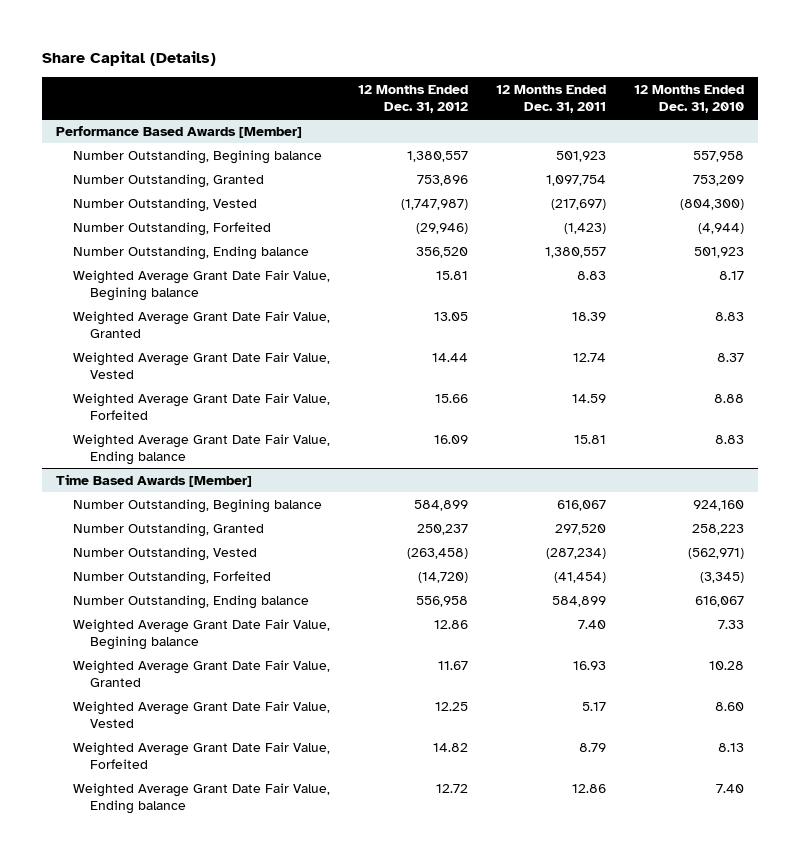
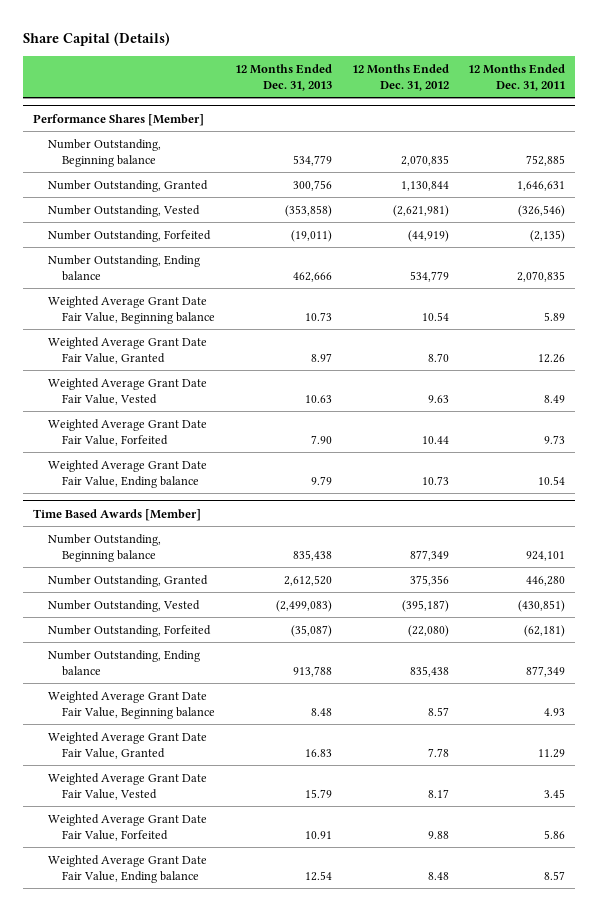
- | 12 Months Ended Dec. 31, 2012 | 12 Months Ended Dec. 31, 2011 | 12 Months Ended Dec. 31, 2010
+ | 12 Months Ended Dec. 31, 2013 | 12 Months Ended Dec. 31, 2012 | 12 Months Ended Dec. 31, 2011
- Performance Based Awards [Member]
- Number Outstanding, Begining balance | 1,380,557 | 501,923 | 557,958
- Number Outstanding, Granted | 753,896 | 1,097,754 | 753,209
- Number Outstanding, Vested | (1,747,987) | (217,697) | (804,300)
- Number Outstanding, Forfeited | (29,946) | (1,423) | (4,944)
- Number Outstanding, Ending balance | 356,520 | 1,380,557 | 501,923
- Weighted Average Grant Date Fair Value, Begining balance | 15.81 | 8.83 | 8.17
- Weighted Average Grant Date Fair Value, Granted | 13.05 | 18.39 | 8.83
- Weighted Average Grant Date Fair Value, Vested | 14.44 | 12.74 | 8.37
- Weighted Average Grant Date Fair Value, Forfeited | 15.66 | 14.59 | 8.88
- Weighted Average Grant Date Fair Value, Ending balance | 16.09 | 15.81 | 8.83
+ Performance Shares [Member]
+ Number Outstanding, Beginning balance | 534,779 | 2,070,835 | 752,885
+ Number Outstanding, Granted | 300,756 | 1,130,844 | 1,646,631
+ Number Outstanding, Vested | (353,858) | (2,621,981) | (326,546)
+ Number Outstanding, Forfeited | (19,011) | (44,919) | (2,135)
+ Number Outstanding, Ending balance | 462,666 | 534,779 | 2,070,835
+ Weighted Average Grant Date Fair Value, Beginning balance | 10.73 | 10.54 | 5.89
+ Weighted Average Grant Date Fair Value, Granted | 8.97 | 8.70 | 12.26
+ Weighted Average Grant Date Fair Value, Vested | 10.63 | 9.63 | 8.49
+ Weighted Average Grant Date Fair Value, Forfeited | 7.90 | 10.44 | 9.73
+ Weighted Average Grant Date Fair Value, Ending balance | 9.79 | 10.73 | 10.54
@ Time Based Awards [Member]
- Number Outstanding, Begining balance | 584,899 | 616,067 | 924,160
- Number Outstanding, Granted | 250,237 | 297,520 | 258,223
- Number Outstanding, Vested | (263,458) | (287,234) | (562,971)
- Number Outstanding, Forfeited | (14,720) | (41,454) | (3,345)
- Number Outstanding, Ending balance | 556,958 | 584,899 | 616,067
- Weighted Average Grant Date Fair Value, Begining balance | 12.86 | 7.40 | 7.33
- Weighted Average Grant Date Fair Value, Granted | 11.67 | 16.93 | 10.28
- Weighted Average Grant Date Fair Value, Vested | 12.25 | 5.17 | 8.60
- Weighted Average Grant Date Fair Value, Forfeited | 14.82 | 8.79 | 8.13
- Weighted Average Grant Date Fair Value, Ending balance | 12.72 | 12.86 | 7.40
+ Number Outstanding, Beginning balance | 835,438 | 877,349 | 924,101
+ Number Outstanding, Granted | 2,612,520 | 375,356 | 446,280
+ Number Outstanding, Vested | (2,499,083) | (395,187) | (430,851)
+ Number Outstanding, Forfeited | (35,087) | (22,080) | (62,181)
+ Number Outstanding, Ending balance | 913,788 | 835,438 | 877,349
+ Weighted Average Grant Date Fair Value, Beginning balance | 8.48 | 8.57 | 4.93
+ Weighted Average Grant Date Fair Value, Granted | 16.83 | 7.78 | 11.29
+ Weighted Average Grant Date Fair Value, Vested | 15.79 | 8.17 | 3.45
+ Weighted Average Grant Date Fair Value, Forfeited | 10.91 | 9.88 | 5.86
+ Weighted Average Grant Date Fair Value, Ending balance | 12.54 | 8.48 | 8.57

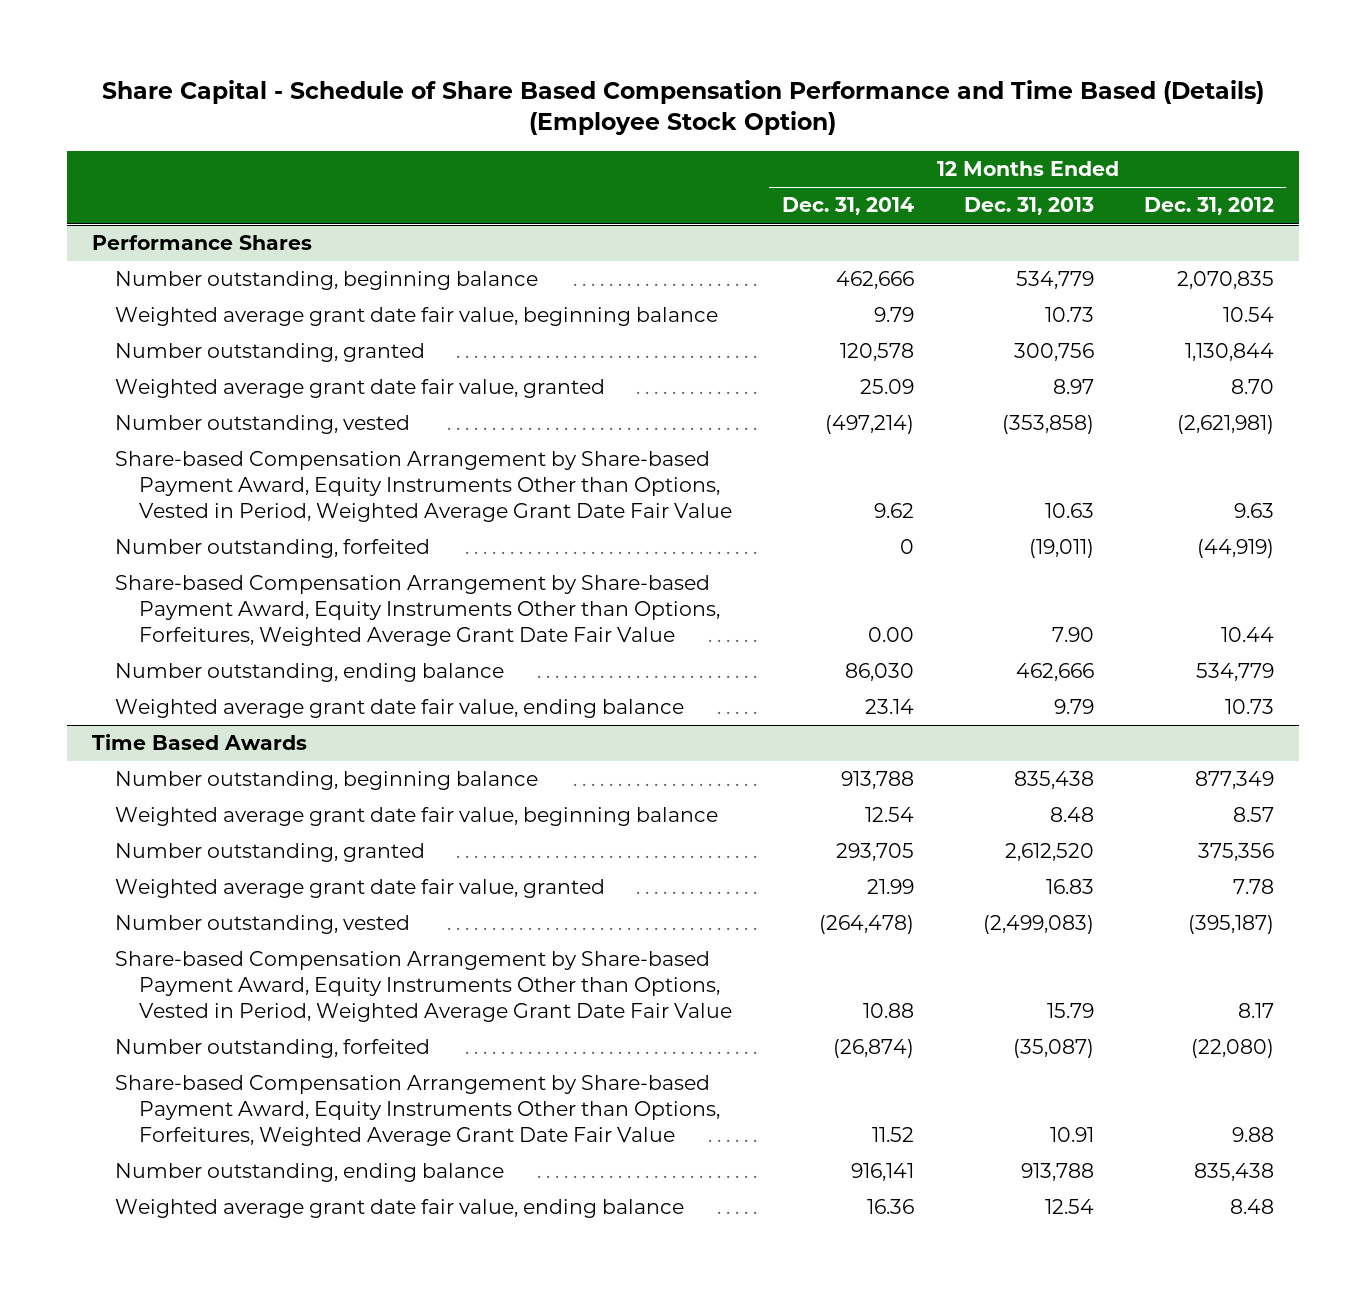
- Share Capital (Details)
+ Share Capital - Schedule of Share Based Compensation Performance and Time Based (Details) (Employee Stock Option)
- | 12 Months Ended Dec. 31, 2013 | 12 Months Ended Dec. 31, 2012 | 12 Months Ended Dec. 31, 2011
+ | 12 Months Ended Dec. 31, 2014 | 12 Months Ended Dec. 31, 2013 | 12 Months Ended Dec. 31, 2012
- Performance Shares [Member]
- Number Outstanding, Beginning balance | 534,779 | 2,070,835 | 752,885
- Number Outstanding, Granted | 300,756 | 1,130,844 | 1,646,631
- Number Outstanding, Vested | (353,858) | (2,621,981) | (326,546)
- Number Outstanding, Forfeited | (19,011) | (44,919) | (2,135)
- Number Outstanding, Ending balance | 462,666 | 534,779 | 2,070,835
- Weighted Average Grant Date Fair Value, Beginning balance | 10.73 | 10.54 | 5.89
- Weighted Average Grant Date Fair Value, Granted | 8.97 | 8.70 | 12.26
- Weighted Average Grant Date Fair Value, Vested | 10.63 | 9.63 | 8.49
- Weighted Average Grant Date Fair Value, Forfeited | 7.90 | 10.44 | 9.73
- Weighted Average Grant Date Fair Value, Ending balance | 9.79 | 10.73 | 10.54
- Time Based Awards [Member]
- Number Outstanding, Beginning balance | 835,438 | 877,349 | 924,101
- Number Outstanding, Granted | 2,612,520 | 375,356 | 446,280
- Number Outstanding, Vested | (2,499,083) | (395,187) | (430,851)
- Number Outstanding, Forfeited | (35,087) | (22,080) | (62,181)
- Number Outstanding, Ending balance | 913,788 | 835,438 | 877,349
- Weighted Average Grant Date Fair Value, Beginning balance | 8.48 | 8.57 | 4.93
- Weighted Average Grant Date Fair Value, Granted | 16.83 | 7.78 | 11.29
- Weighted Average Grant Date Fair Value, Vested | 15.79 | 8.17 | 3.45
- Weighted Average Grant Date Fair Value, Forfeited | 10.91 | 9.88 | 5.86
- Weighted Average Grant Date Fair Value, Ending balance | 12.54 | 8.48 | 8.57
+ Performance Shares
+ Number outstanding, beginning balance | 462,666 | 534,779 | 2,070,835
+ Weighted average grant date fair value, beginning balance | 9.79 | 10.73 | 10.54
+ Number outstanding, granted | 120,578 | 300,756 | 1,130,844
+ Weighted average grant date fair value, granted | 25.09 | 8.97 | 8.70
+ Number outstanding, vested | (497,214) | (353,858) | (2,621,981)
+ Share-based Compensation Arrangement by Share-based Payment Award, Equity Instruments Other than Options, Vested in Period, Weighted Average Grant Date Fair Value | 9.62 | 10.63 | 9.63
+ Number outstanding, forfeited | 0 | (19,011) | (44,919)
+ Share-based Compensation Arrangement by Share-based Payment Award, Equity Instruments Other than Options, Forfeitures, Weighted Average Grant Date Fair Value | 0.00 | 7.90 | 10.44
+ Number outstanding, ending balance | 86,030 | 462,666 | 534,779
+ Weighted average grant date fair value, ending balance | 23.14 | 9.79 | 10.73
+ Time Based Awards
+ Number outstanding, beginning balance | 913,788 | 835,438 | 877,349
+ Weighted average grant date fair value, beginning balance | 12.54 | 8.48 | 8.57
+ Number outstanding, granted | 293,705 | 2,612,520 | 375,356
+ Weighted average grant date fair value, granted | 21.99 | 16.83 | 7.78
+ Number outstanding, vested | (264,478) | (2,499,083) | (395,187)
+ Share-based Compensation Arrangement by Share-based Payment Award, Equity Instruments Other than Options, Vested in Period, Weighted Average Grant Date Fair Value | 10.88 | 15.79 | 8.17
+ Number outstanding, forfeited | (26,874) | (35,087) | (22,080)
+ Share-based Compensation Arrangement by Share-based Payment Award, Equity Instruments Other than Options, Forfeitures, Weighted Average Grant Date Fair Value | 11.52 | 10.91 | 9.88
+ Number outstanding, ending balance | 916,141 | 913,788 | 835,438
+ Weighted average grant date fair value, ending balance | 16.36 | 12.54 | 8.48

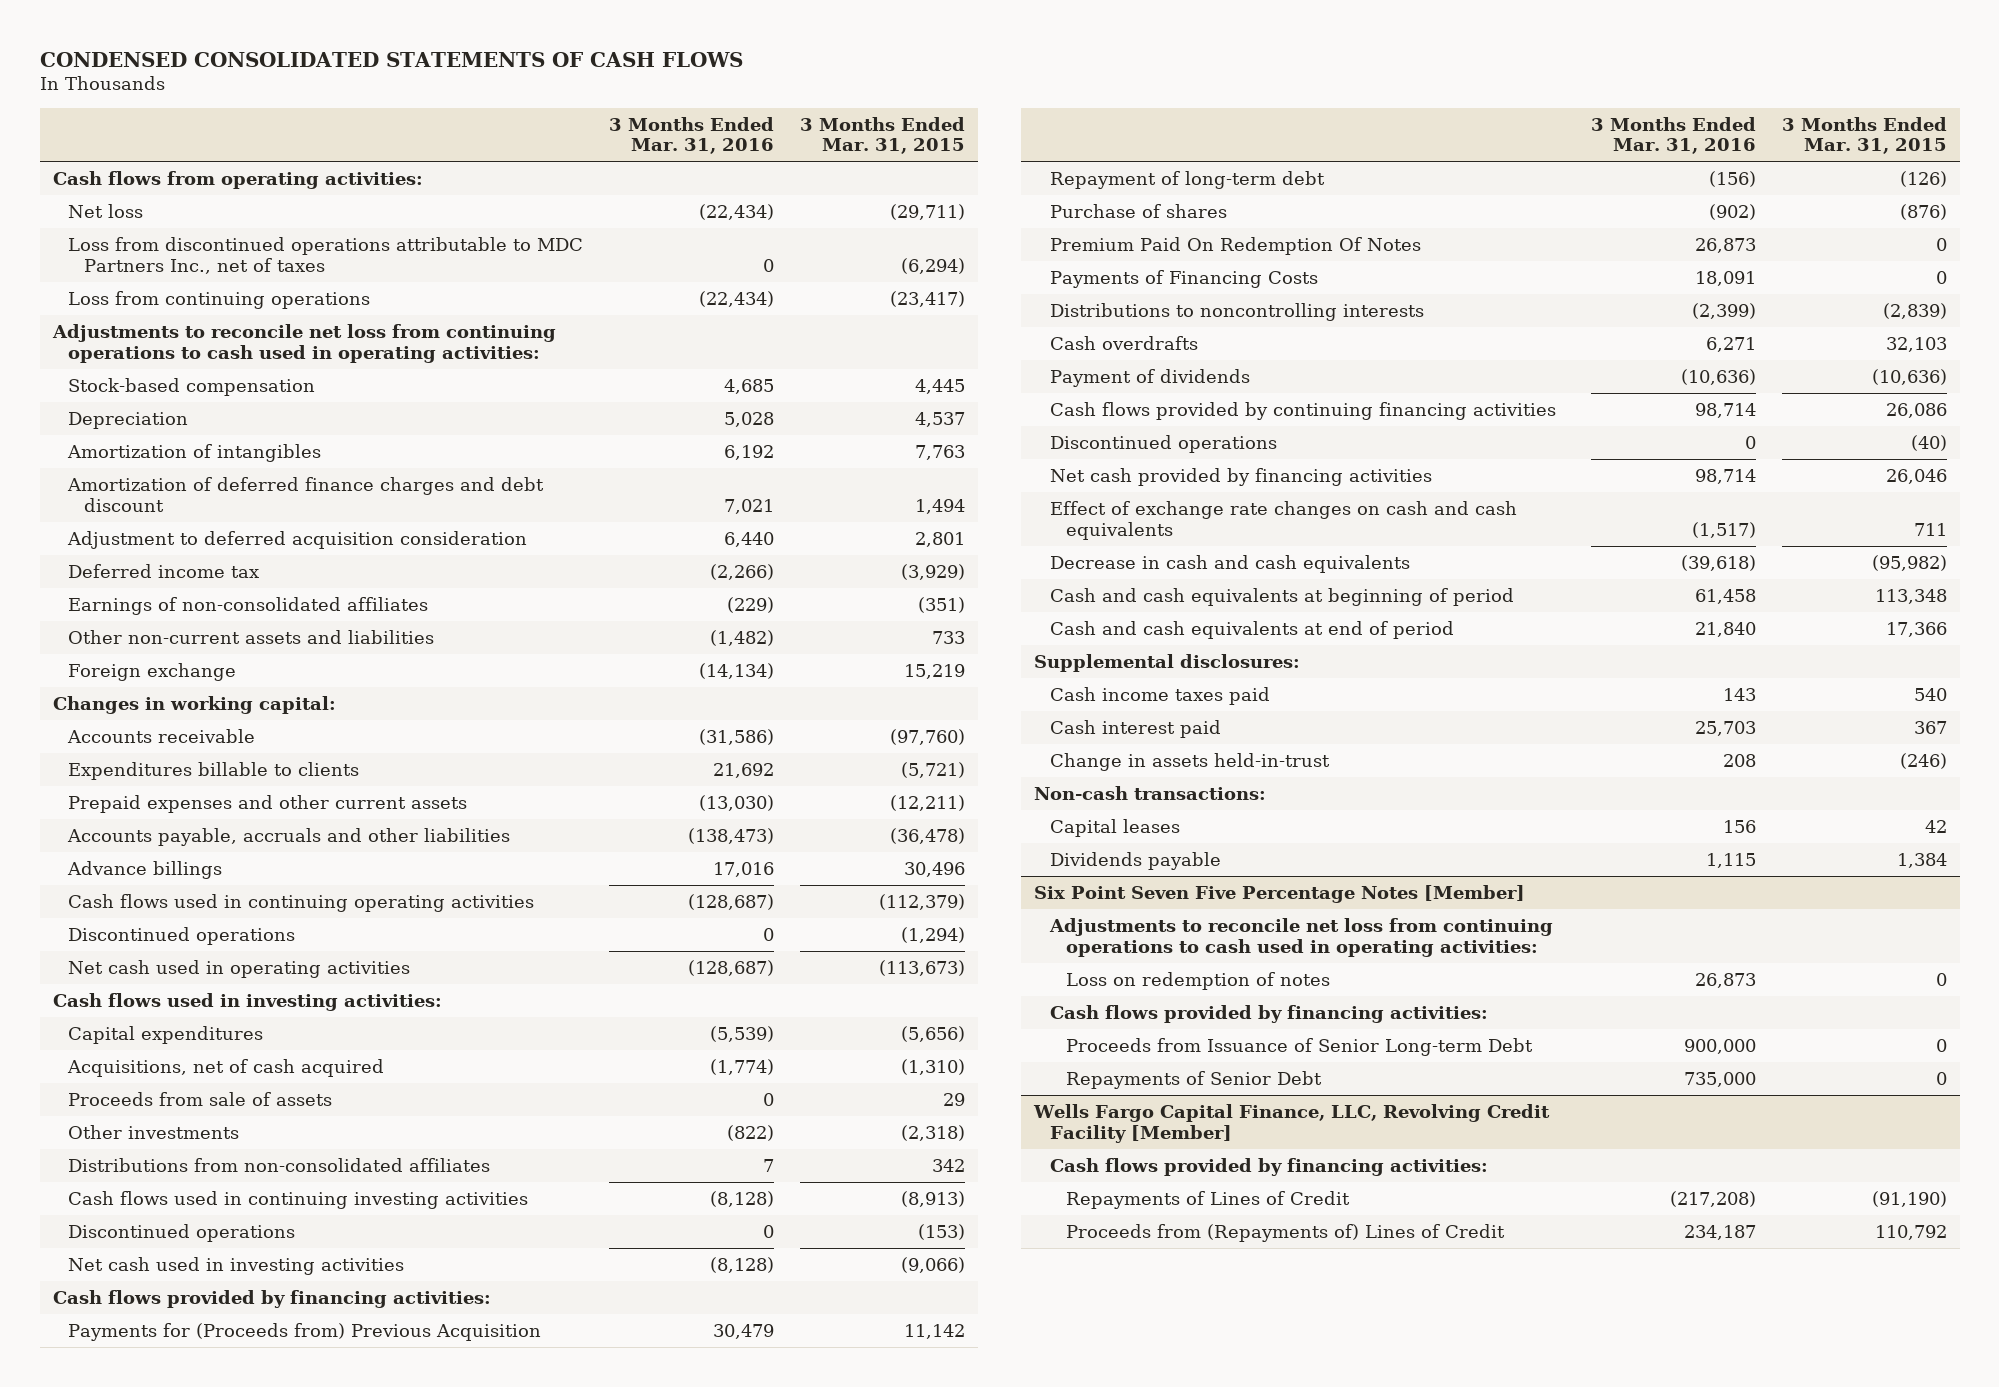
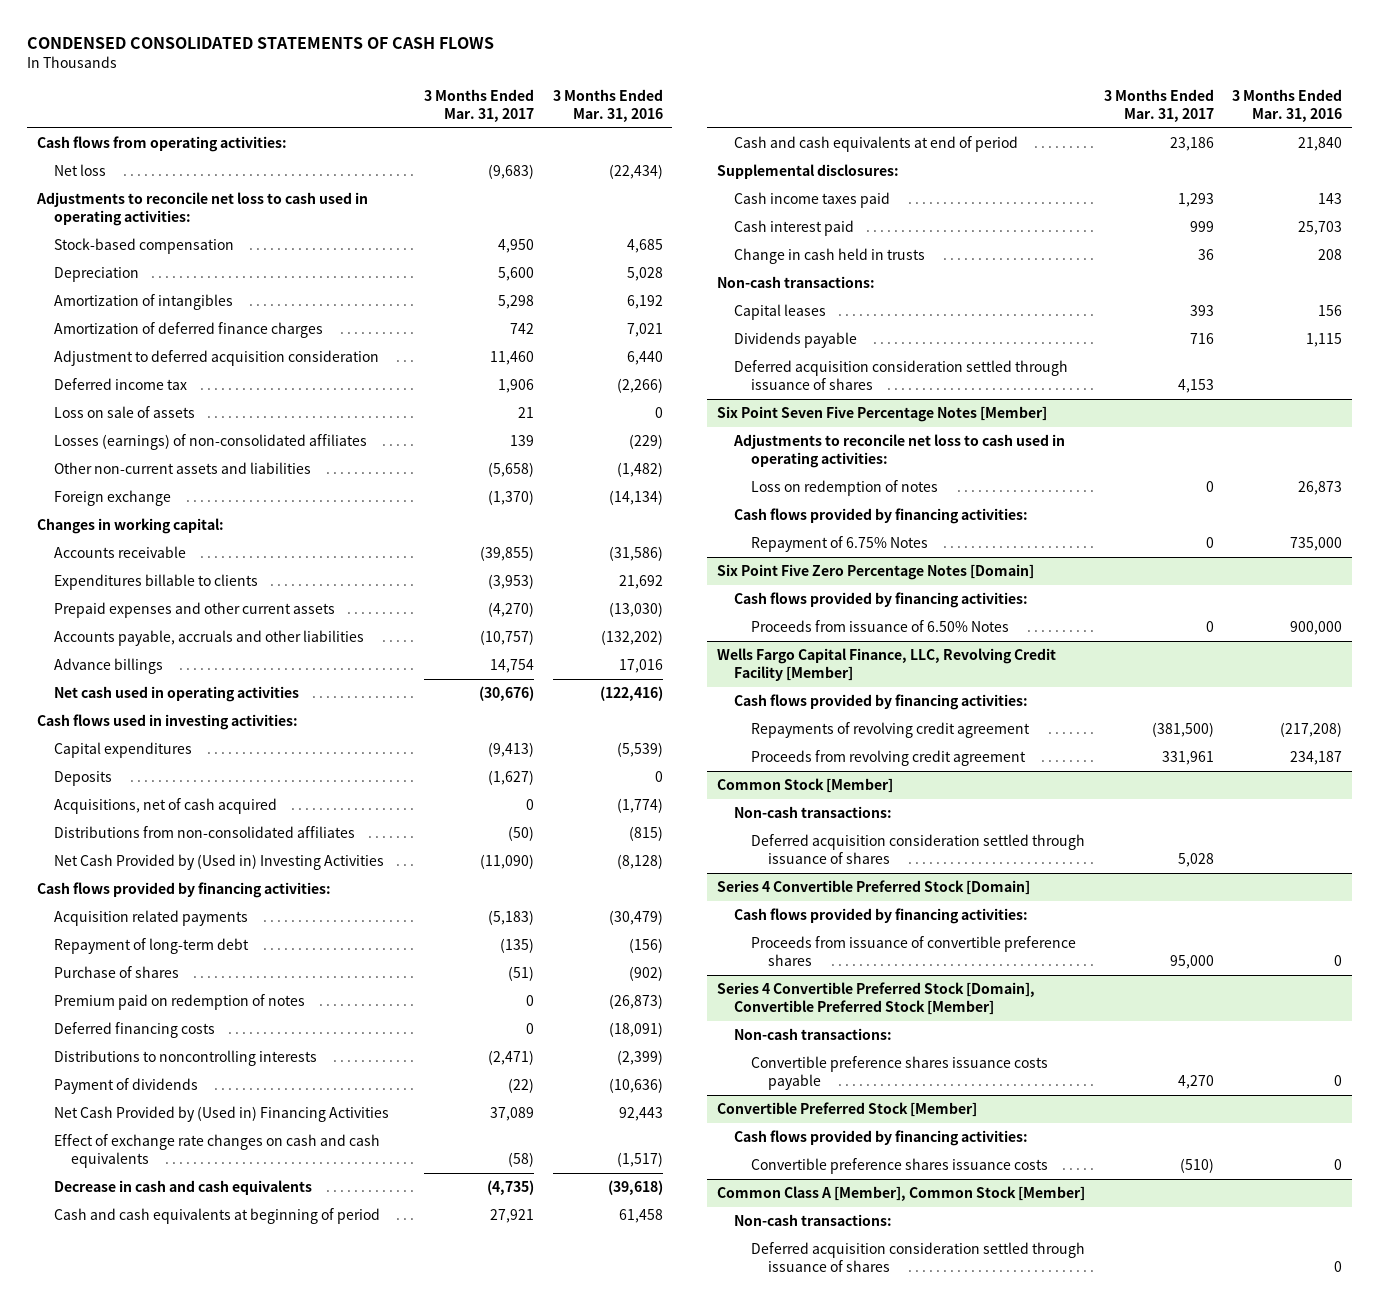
- | 3 Months Ended Mar. 31, 2016 | 3 Months Ended Mar. 31, 2015
+ | 3 Months Ended Mar. 31, 2017 | 3 Months Ended Mar. 31, 2016
- Loss from discontinued operations attributable to MDC Partners Inc., net of taxes | 0 | (6,294)
- Loss from continuing operations | (22,434) | (23,417)
- Adjustments to reconcile net loss from continuing operations to cash used in operating activities:
+ Adjustments to reconcile net loss to cash used in operating activities:
- Amortization of deferred finance charges and debt discount | 7,021 | 1,494
+ Amortization of deferred finance charges | 742 | 7,021
- Earnings of non-consolidated affiliates | (229) | (351)
+ Loss on sale of assets | 21 | 0
+ Losses (earnings) of non-consolidated affiliates | 139 | (229)
- Accounts payable, accruals and other liabilities | (138,473) | (36,478)
+ Accounts payable, accruals and other liabilities | (10,757) | (132,202)
- Cash flows used in continuing operating activities | (128,687) | (112,379)
- Discontinued operations | 0 | (1,294)
- Net cash used in operating activities | (128,687) | (113,673)
+ Net cash used in operating activities | (30,676) | (122,416)
+ Deposits | (1,627) | 0
- Proceeds from sale of assets | 0 | 29
- Other investments | (822) | (2,318)
- Distributions from non-consolidated affiliates | 7 | 342
- Cash flows used in continuing investing activities | (8,128) | (8,913)
- Discontinued operations | 0 | (153)
- Net cash used in investing activities | (8,128) | (9,066)
+ Distributions from non-consolidated affiliates | (50) | (815)
+ Net Cash Provided by (Used in) Investing Activities | (11,090) | (8,128)
- Payments for (Proceeds from) Previous Acquisition | 30,479 | 11,142
+ Acquisition related payments | (5,183) | (30,479)
- Premium Paid On Redemption Of Notes | 26,873 | 0
- Payments of Financing Costs | 18,091 | 0
+ Premium paid on redemption of notes | 0 | (26,873)
+ Deferred financing costs | 0 | (18,091)
- Cash overdrafts | 6,271 | 32,103
- Cash flows provided by continuing financing activities | 98,714 | 26,086
- Discontinued operations | 0 | (40)
- Net cash provided by financing activities | 98,714 | 26,046
+ Net Cash Provided by (Used in) Financing Activities | 37,089 | 92,443
- Change in assets held-in-trust | 208 | (246)
+ Change in cash held in trusts | 36 | 208
+ Deferred acquisition consideration settled through issuance of shares | 4,153 |
@ Six Point Seven Five Percentage Notes [Member]
- Adjustments to reconcile net loss from continuing operations to cash used in operating activities:
+ Adjustments to reconcile net loss to cash used in operating activities:
- Proceeds from Issuance of Senior Long-term Debt | 900,000 | 0
- Repayments of Senior Debt | 735,000 | 0
+ Repayment of 6.75% Notes | 0 | 735,000
+ Six Point Five Zero Percentage Notes [Domain]
+ Cash flows provided by financing activities:
+ Proceeds from issuance of 6.50% Notes | 0 | 900,000
@ Wells Fargo Capital Finance, LLC, Revolving Credit Facility [Member]
- Repayments of Lines of Credit | (217,208) | (91,190)
- Proceeds from (Repayments of) Lines of Credit | 234,187 | 110,792
+ Repayments of revolving credit agreement | (381,500) | (217,208)
+ Proceeds from revolving credit agreement | 331,961 | 234,187
+ Common Stock [Member]
+ Non-cash transactions:
+ Deferred acquisition consideration settled through issuance of shares | 5,028 |
+ Series 4 Convertible Preferred Stock [Domain]
+ Cash flows provided by financing activities:
+ Proceeds from issuance of convertible preference shares | 95,000 | 0
+ Series 4 Convertible Preferred Stock [Domain], Convertible Preferred Stock [Member]
+ Non-cash transactions:
+ Convertible preference shares issuance costs payable | 4,270 | 0
+ Convertible Preferred Stock [Member]
+ Cash flows provided by financing activities:
+ Convertible preference shares issuance costs | (510) | 0
+ Common Class A [Member], Common Stock [Member]
+ Non-cash transactions:
+ Deferred acquisition consideration settled through issuance of shares | | 0

